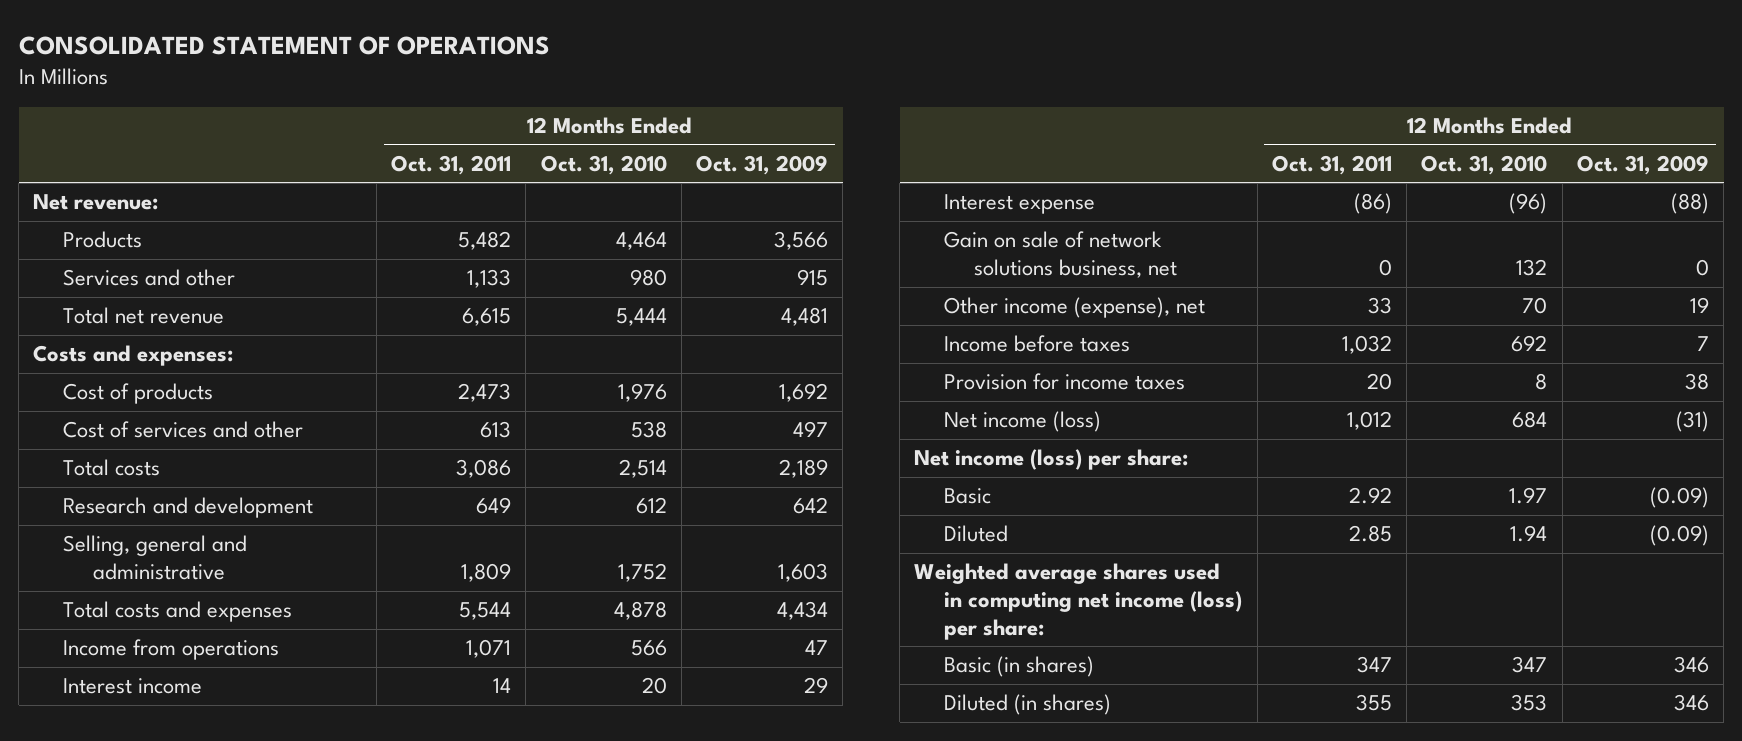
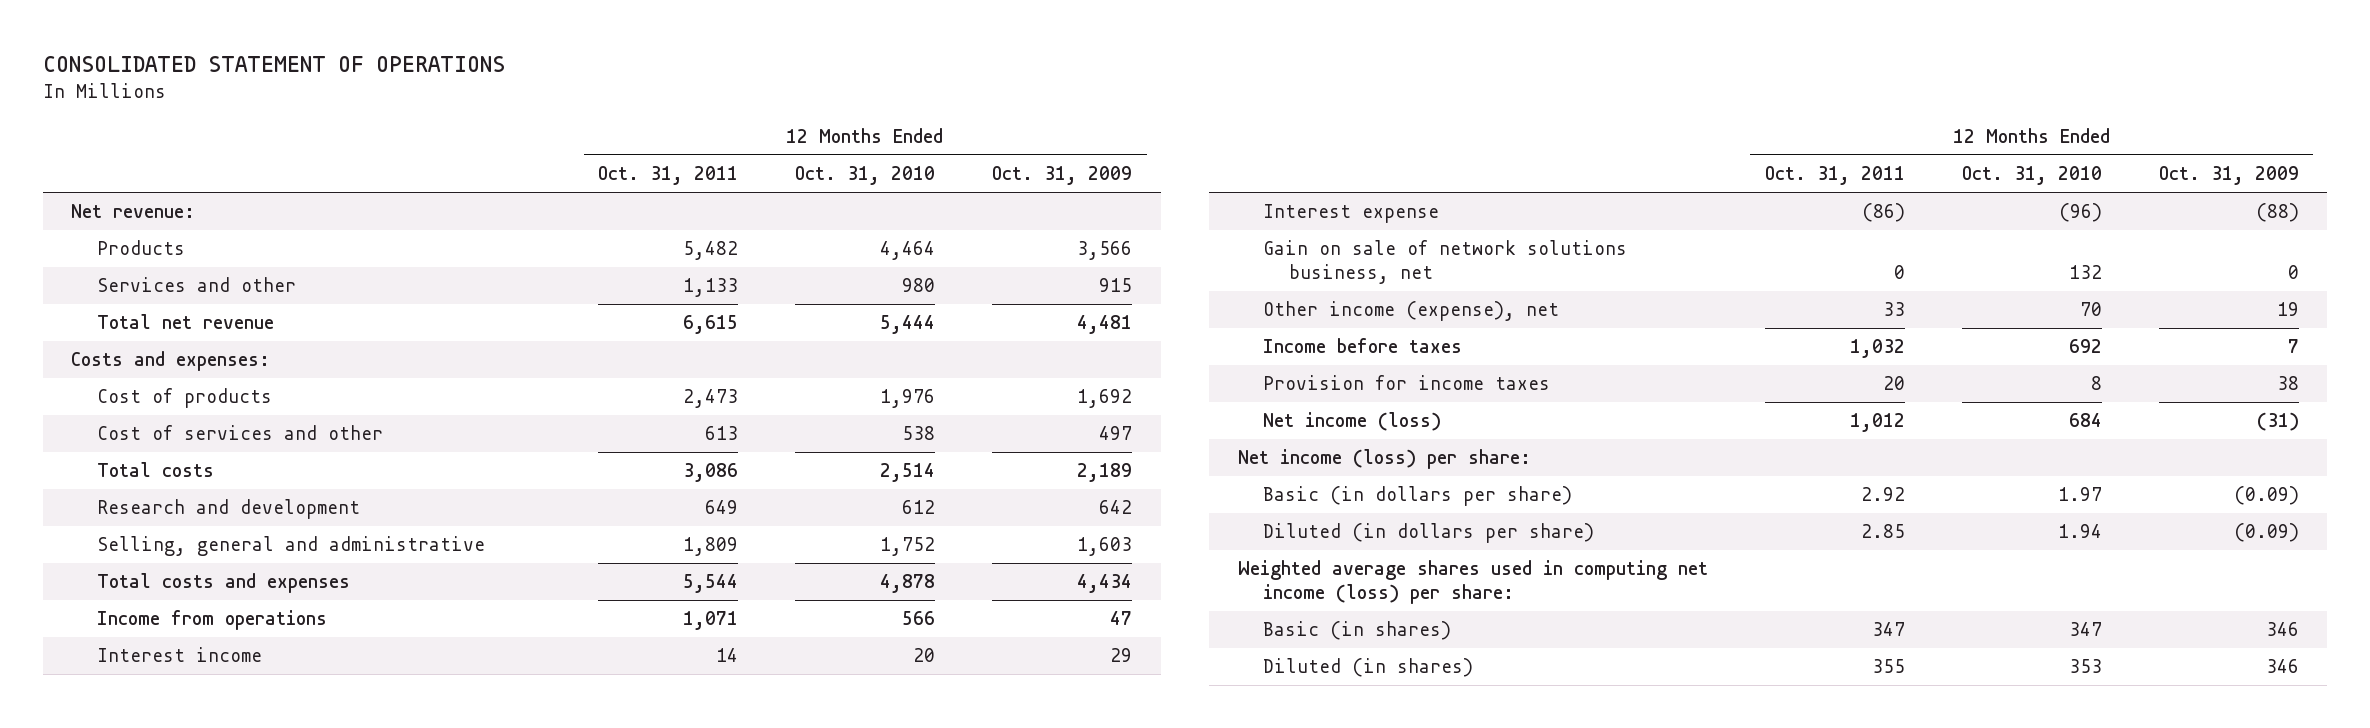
- Basic | 2.92 | 1.97 | (0.09)
- Diluted | 2.85 | 1.94 | (0.09)
+ Basic (in dollars per share) | 2.92 | 1.97 | (0.09)
+ Diluted (in dollars per share) | 2.85 | 1.94 | (0.09)

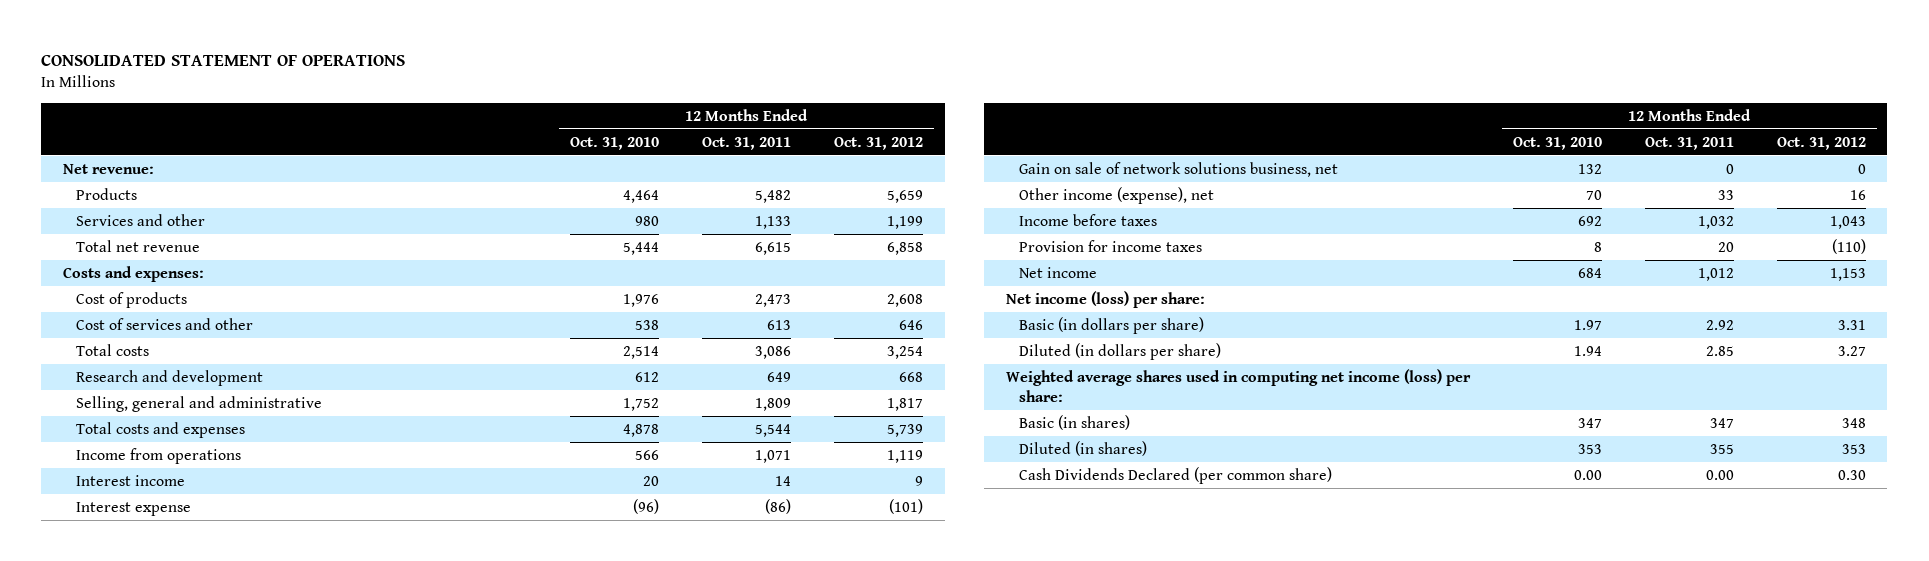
- | 12 Months Ended Oct. 31, 2011 | 12 Months Ended Oct. 31, 2010 | 12 Months Ended Oct. 31, 2009
+ | 12 Months Ended Oct. 31, 2010 | 12 Months Ended Oct. 31, 2011 | 12 Months Ended Oct. 31, 2012
- Net income (loss) | 1,012 | 684 | (31)
+ Net income | 684 | 1,012 | 1,153
+ Cash Dividends Declared (per common share) | 0.00 | 0.00 | 0.30

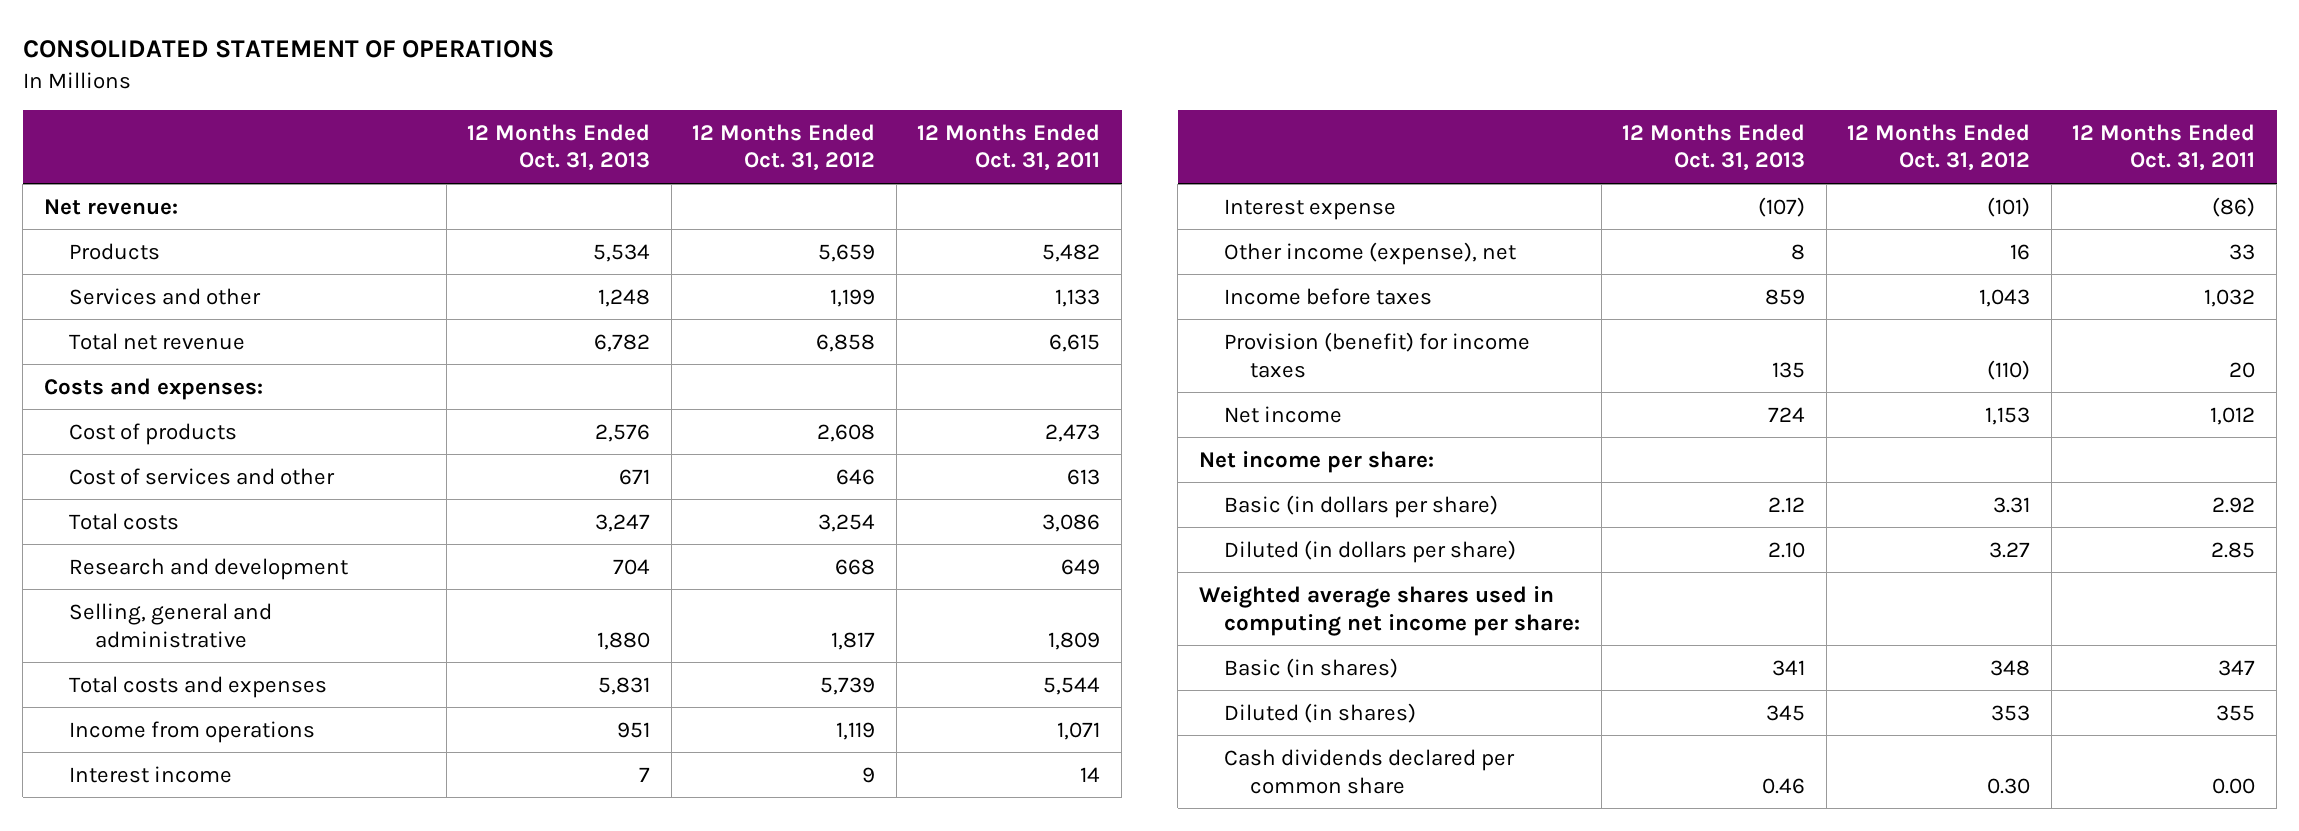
- | 12 Months Ended Oct. 31, 2010 | 12 Months Ended Oct. 31, 2011 | 12 Months Ended Oct. 31, 2012
+ | 12 Months Ended Oct. 31, 2013 | 12 Months Ended Oct. 31, 2012 | 12 Months Ended Oct. 31, 2011
- Gain on sale of network solutions business, net | 132 | 0 | 0
- Provision for income taxes | 8 | 20 | (110)
+ Provision (benefit) for income taxes | 135 | (110) | 20
- Net income (loss) per share:
+ Net income per share:
- Weighted average shares used in computing net income (loss) per share:
+ Weighted average shares used in computing net income per share:
- Cash Dividends Declared (per common share) | 0.00 | 0.00 | 0.30
+ Cash dividends declared per common share | 0.46 | 0.30 | 0.00

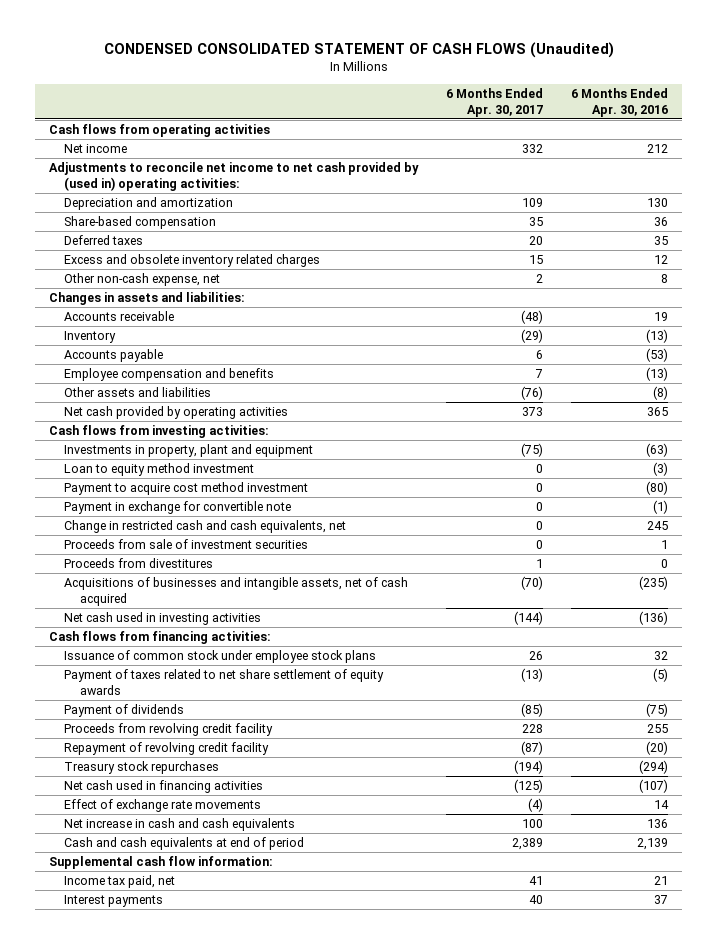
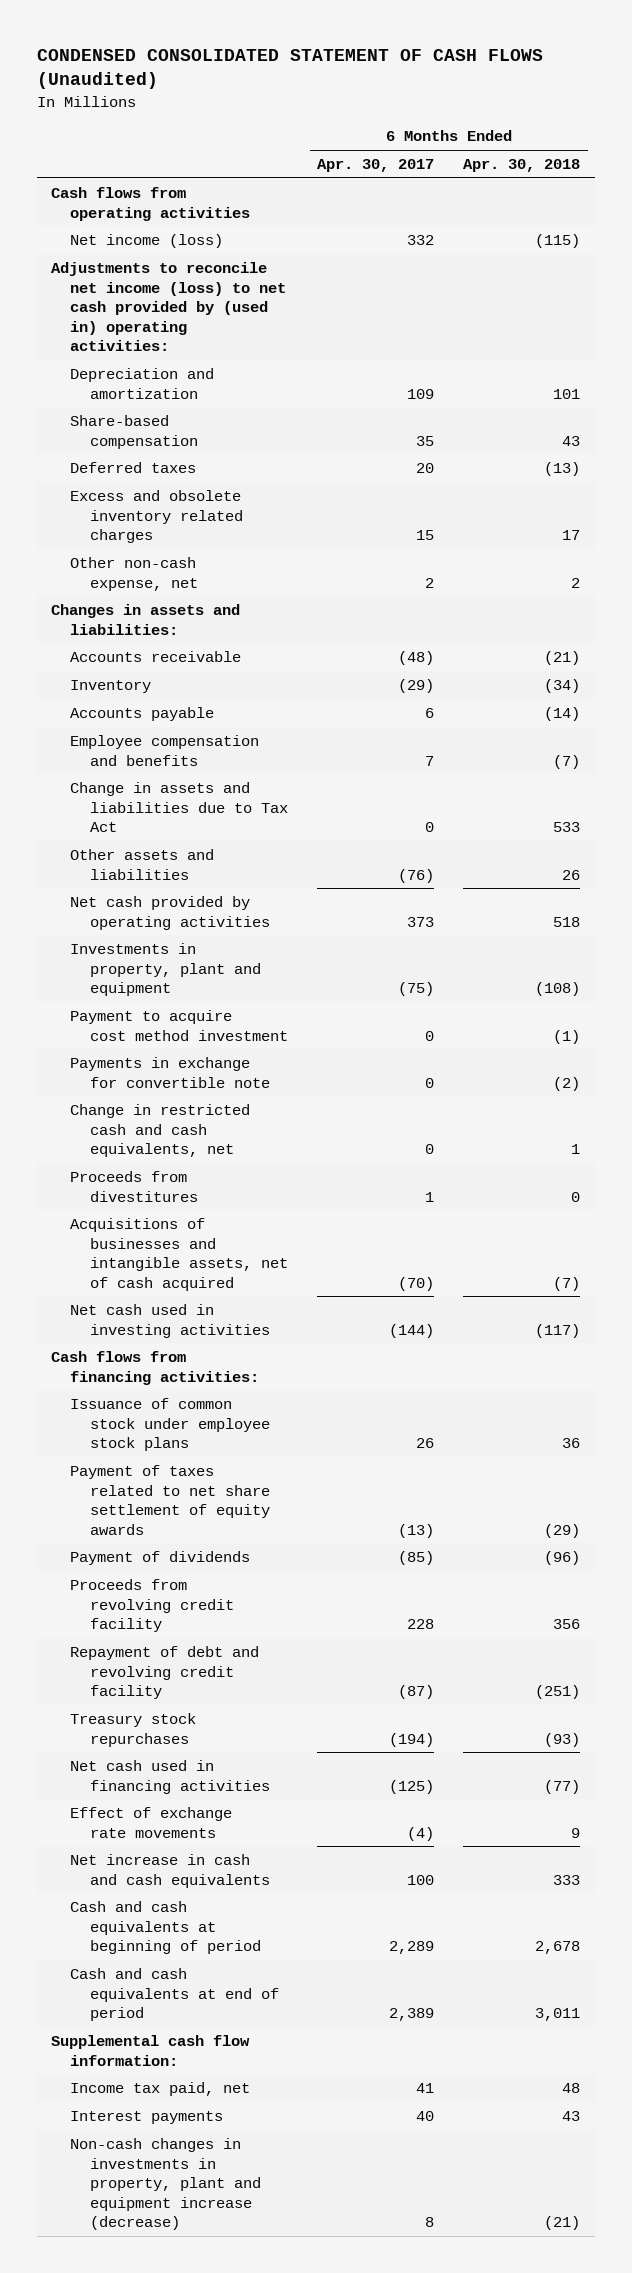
- | 6 Months Ended Apr. 30, 2017 | 6 Months Ended Apr. 30, 2016
+ | 6 Months Ended Apr. 30, 2017 | 6 Months Ended Apr. 30, 2018
- Net income | 332 | 212
- Adjustments to reconcile net income to net cash provided by (used in) operating activities:
+ Net income (loss) | 332 | (115)
+ Adjustments to reconcile net income (loss) to net cash provided by (used in) operating activities:
+ Change in assets and liabilities due to Tax Act | 0 | 533
- Cash flows from investing activities:
- Loan to equity method investment | 0 | (3)
- Payment in exchange for convertible note | 0 | (1)
+ Payments in exchange for convertible note | 0 | (2)
- Proceeds from sale of investment securities | 0 | 1
- Repayment of revolving credit facility | (87) | (20)
+ Repayment of debt and revolving credit facility | (87) | (251)
+ Cash and cash equivalents at beginning of period | 2,289 | 2,678
+ Non-cash changes in investments in property, plant and equipment increase (decrease) | 8 | (21)

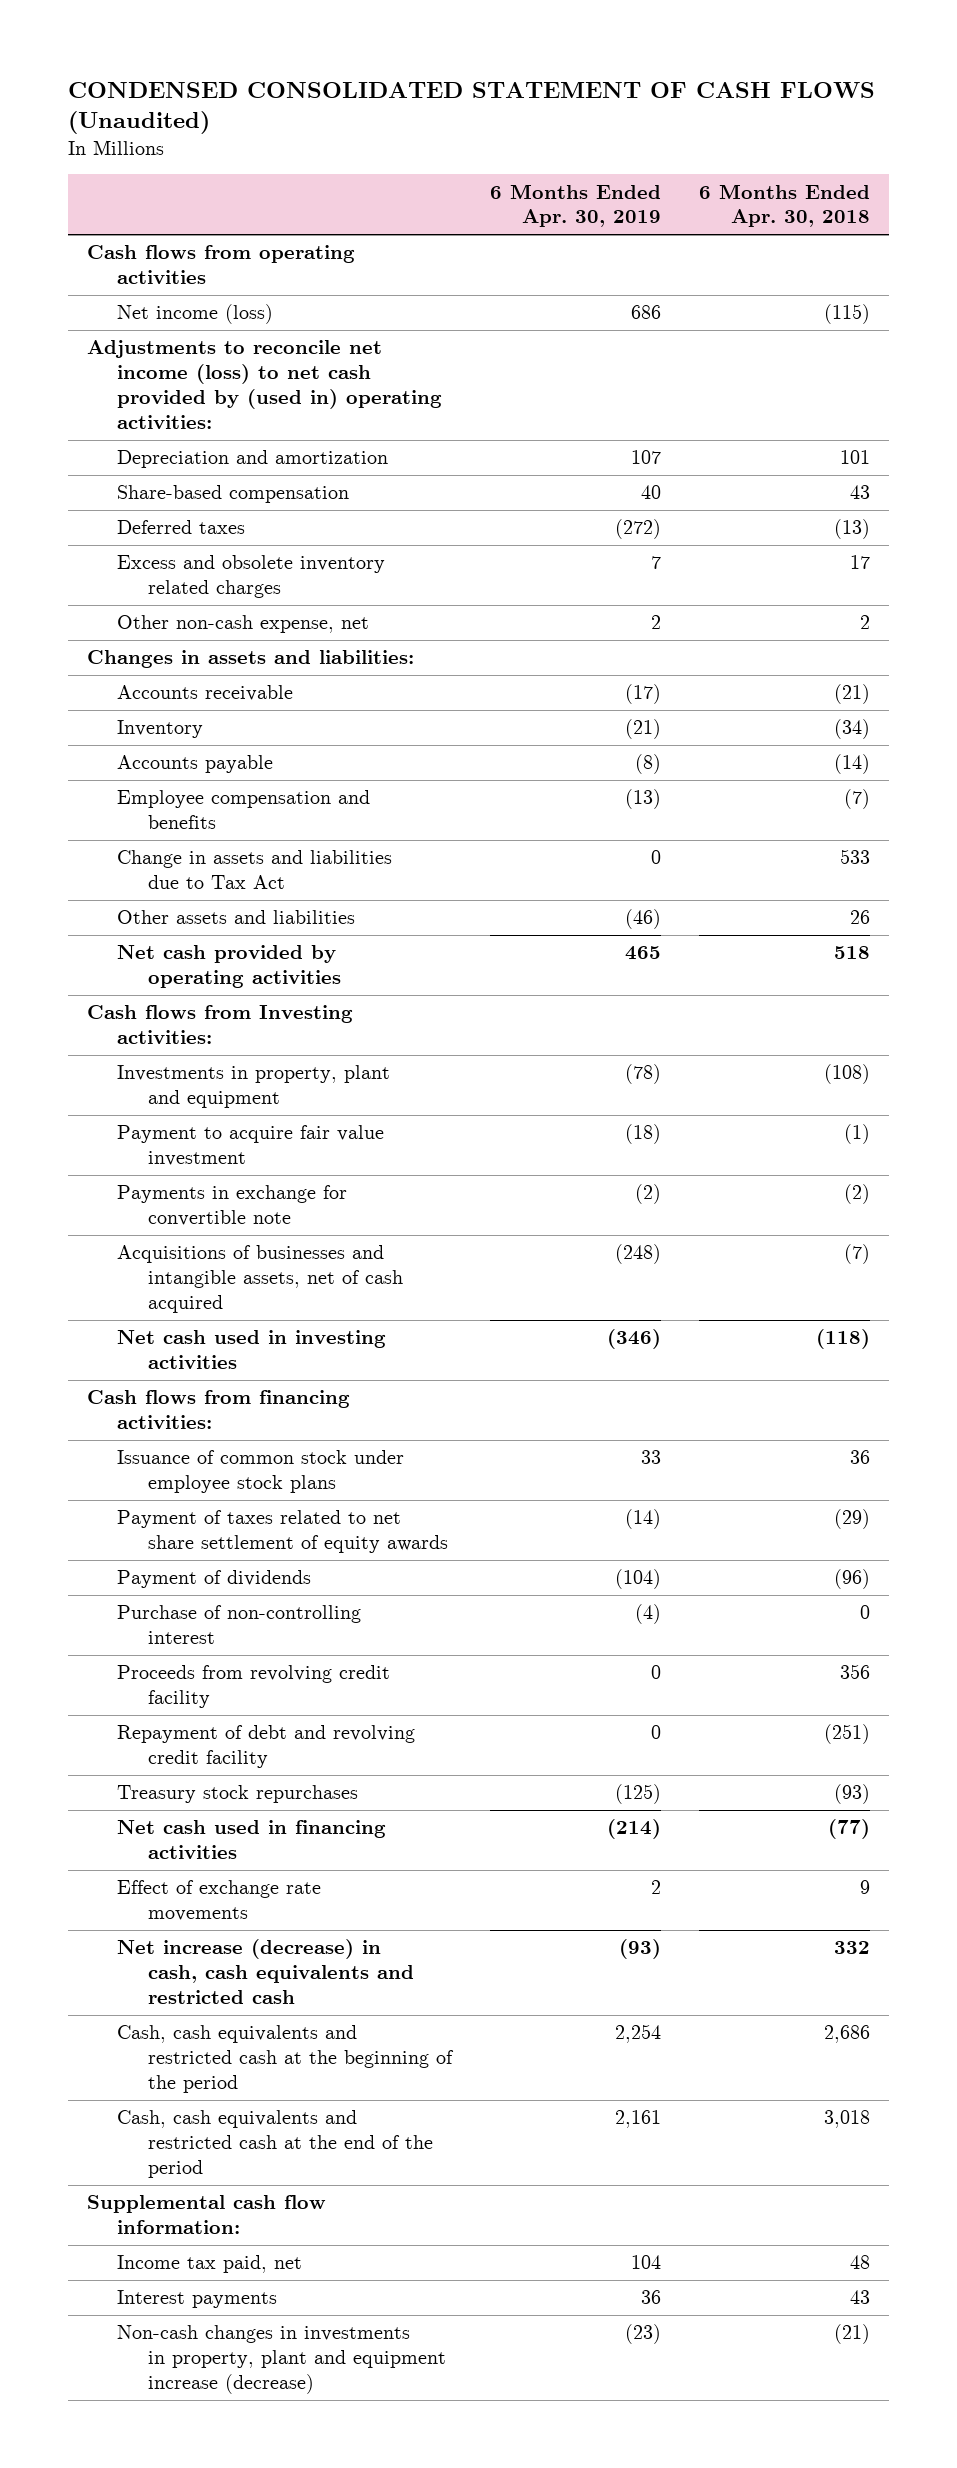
- | 6 Months Ended Apr. 30, 2017 | 6 Months Ended Apr. 30, 2018
+ | 6 Months Ended Apr. 30, 2019 | 6 Months Ended Apr. 30, 2018
+ Cash flows from Investing activities:
- Payment to acquire cost method investment | 0 | (1)
+ Payment to acquire fair value investment | (18) | (1)
- Change in restricted cash and cash equivalents, net | 0 | 1
- Proceeds from divestitures | 1 | 0
- Net cash used in investing activities | (144) | (117)
+ Net cash used in investing activities | (346) | (118)
+ Purchase of non-controlling interest | (4) | 0
- Net increase in cash and cash equivalents | 100 | 333
- Cash and cash equivalents at beginning of period | 2,289 | 2,678
- Cash and cash equivalents at end of period | 2,389 | 3,011
+ Net increase (decrease) in cash, cash equivalents and restricted cash | (93) | 332
+ Cash, cash equivalents and restricted cash at the beginning of the period | 2,254 | 2,686
+ Cash, cash equivalents and restricted cash at the end of the period | 2,161 | 3,018

